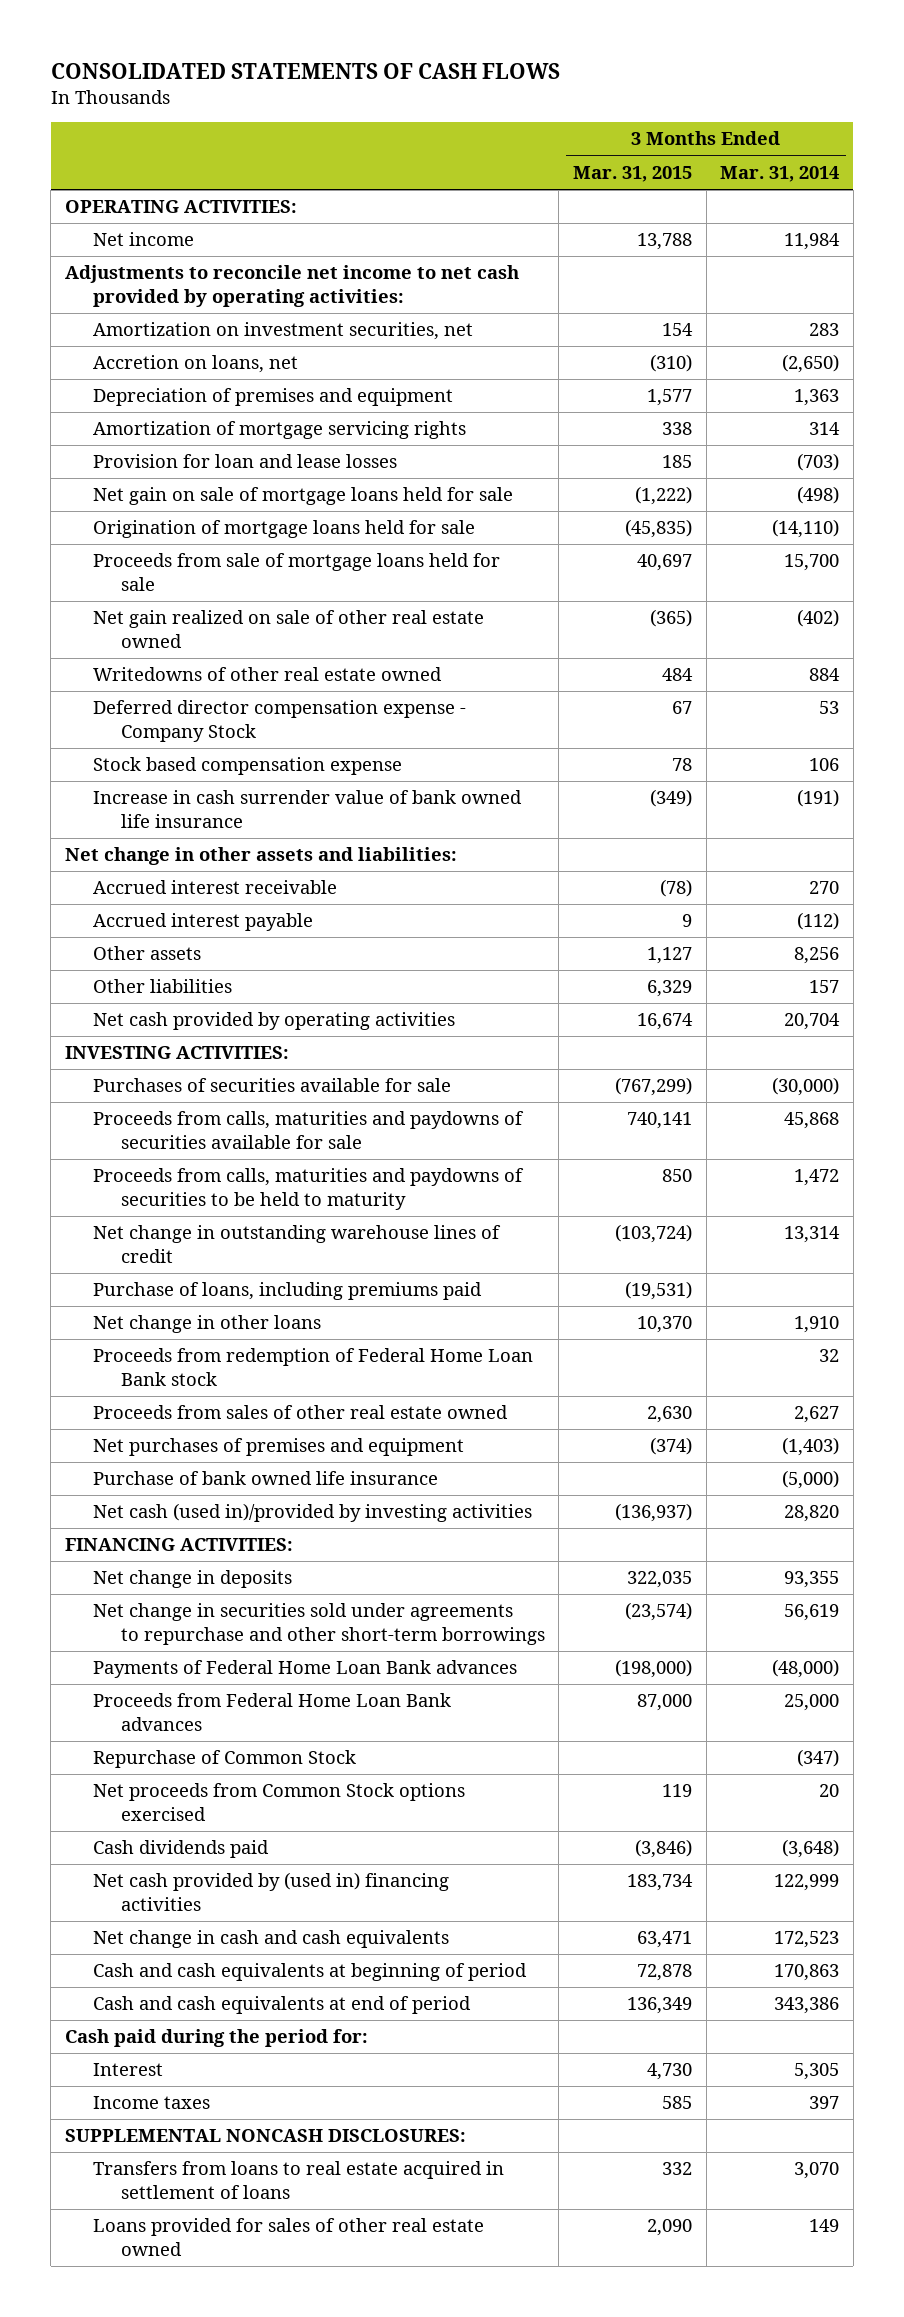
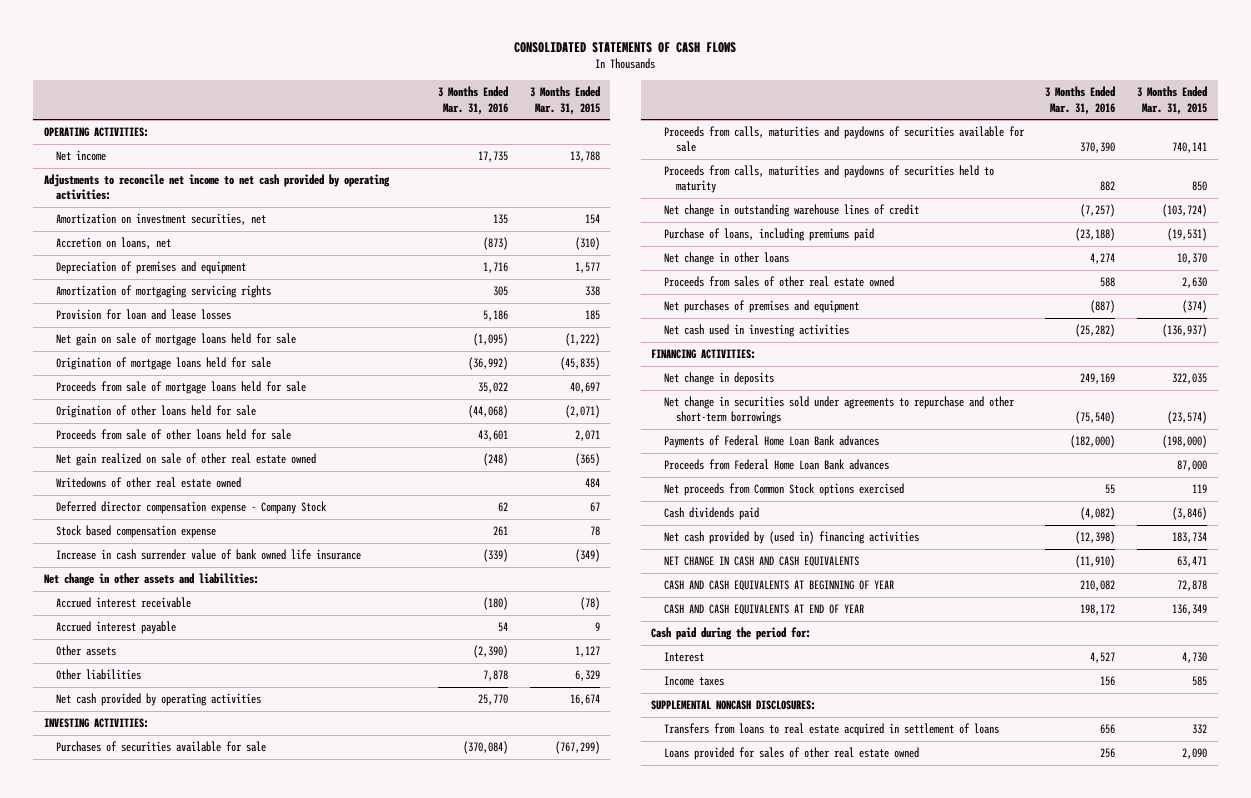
- | 3 Months Ended Mar. 31, 2015 | 3 Months Ended Mar. 31, 2014
+ | 3 Months Ended Mar. 31, 2016 | 3 Months Ended Mar. 31, 2015
- Amortization of mortgage servicing rights | 338 | 314
+ Amortization of mortgaging servicing rights | 305 | 338
+ Origination of other loans held for sale | (44,068) | (2,071)
+ Proceeds from sale of other loans held for sale | 43,601 | 2,071
- Proceeds from calls, maturities and paydowns of securities to be held to maturity | 850 | 1,472
+ Proceeds from calls, maturities and paydowns of securities held to maturity | 882 | 850
- Proceeds from redemption of Federal Home Loan Bank stock | | 32
- Purchase of bank owned life insurance | | (5,000)
- Net cash (used in)/provided by investing activities | (136,937) | 28,820
+ Net cash used in investing activities | (25,282) | (136,937)
- Repurchase of Common Stock | | (347)
- Net change in cash and cash equivalents | 63,471 | 172,523
- Cash and cash equivalents at beginning of period | 72,878 | 170,863
- Cash and cash equivalents at end of period | 136,349 | 343,386
+ NET CHANGE IN CASH AND CASH EQUIVALENTS | (11,910) | 63,471
+ CASH AND CASH EQUIVALENTS AT BEGINNING OF YEAR | 210,082 | 72,878
+ CASH AND CASH EQUIVALENTS AT END OF YEAR | 198,172 | 136,349

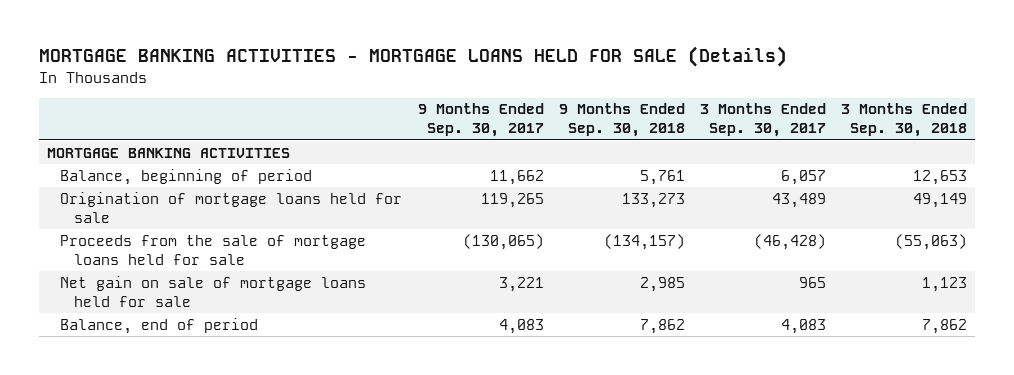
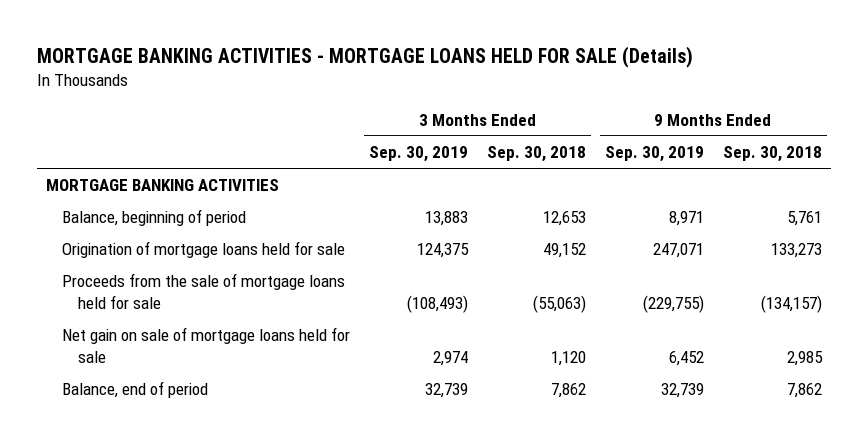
- | 9 Months Ended Sep. 30, 2017 | 9 Months Ended Sep. 30, 2018 | 3 Months Ended Sep. 30, 2017 | 3 Months Ended Sep. 30, 2018
+ | 3 Months Ended Sep. 30, 2019 | 3 Months Ended Sep. 30, 2018 | 9 Months Ended Sep. 30, 2019 | 9 Months Ended Sep. 30, 2018
- Origination of mortgage loans held for sale | 119,265 | 133,273 | 43,489 | 49,149
+ Origination of mortgage loans held for sale | 124,375 | 49,152 | 247,071 | 133,273
- Net gain on sale of mortgage loans held for sale | 3,221 | 2,985 | 965 | 1,123
+ Net gain on sale of mortgage loans held for sale | 2,974 | 1,120 | 6,452 | 2,985

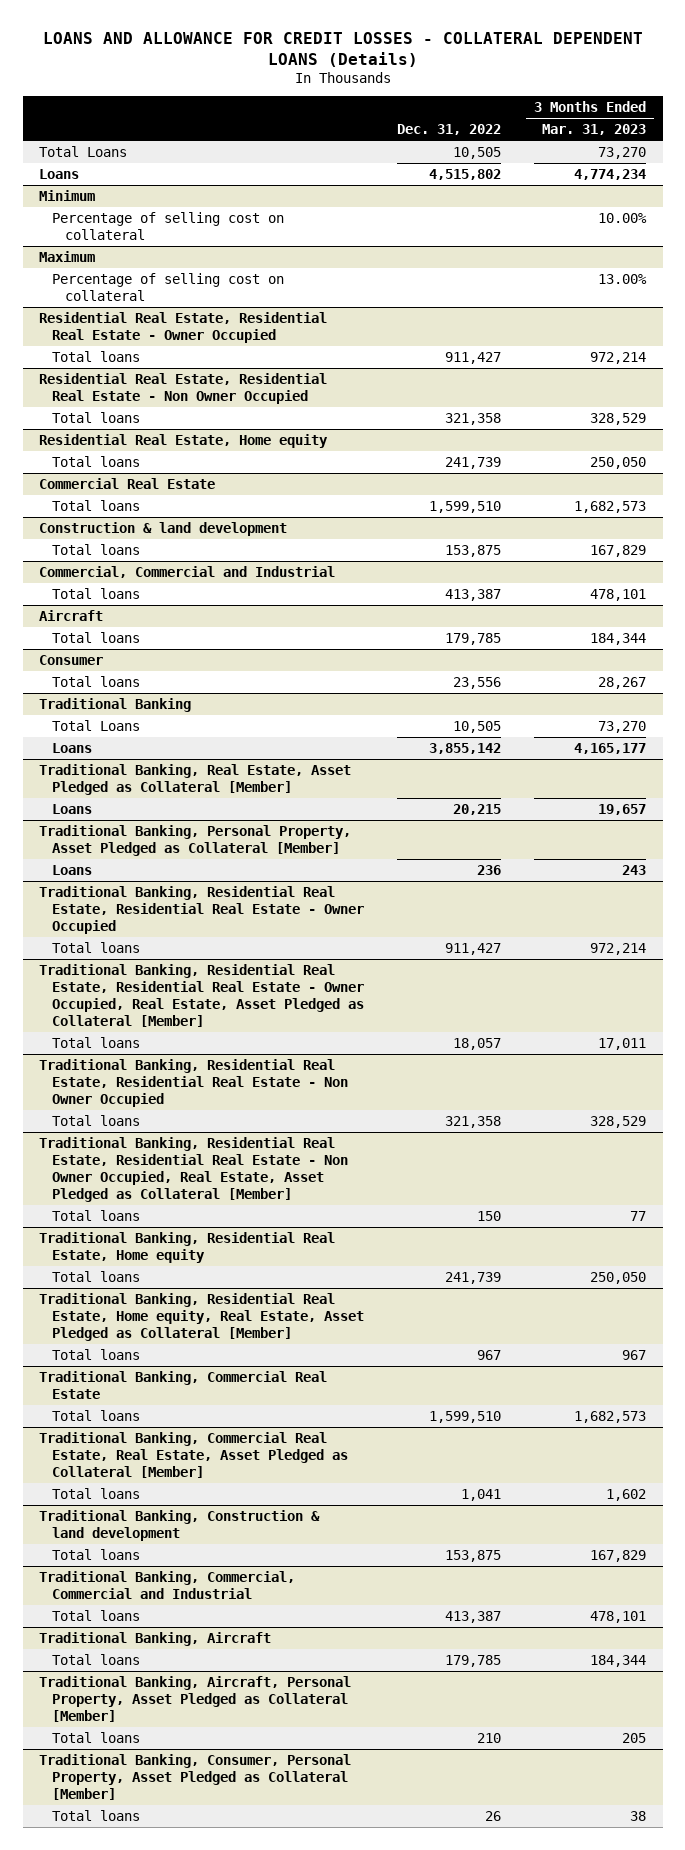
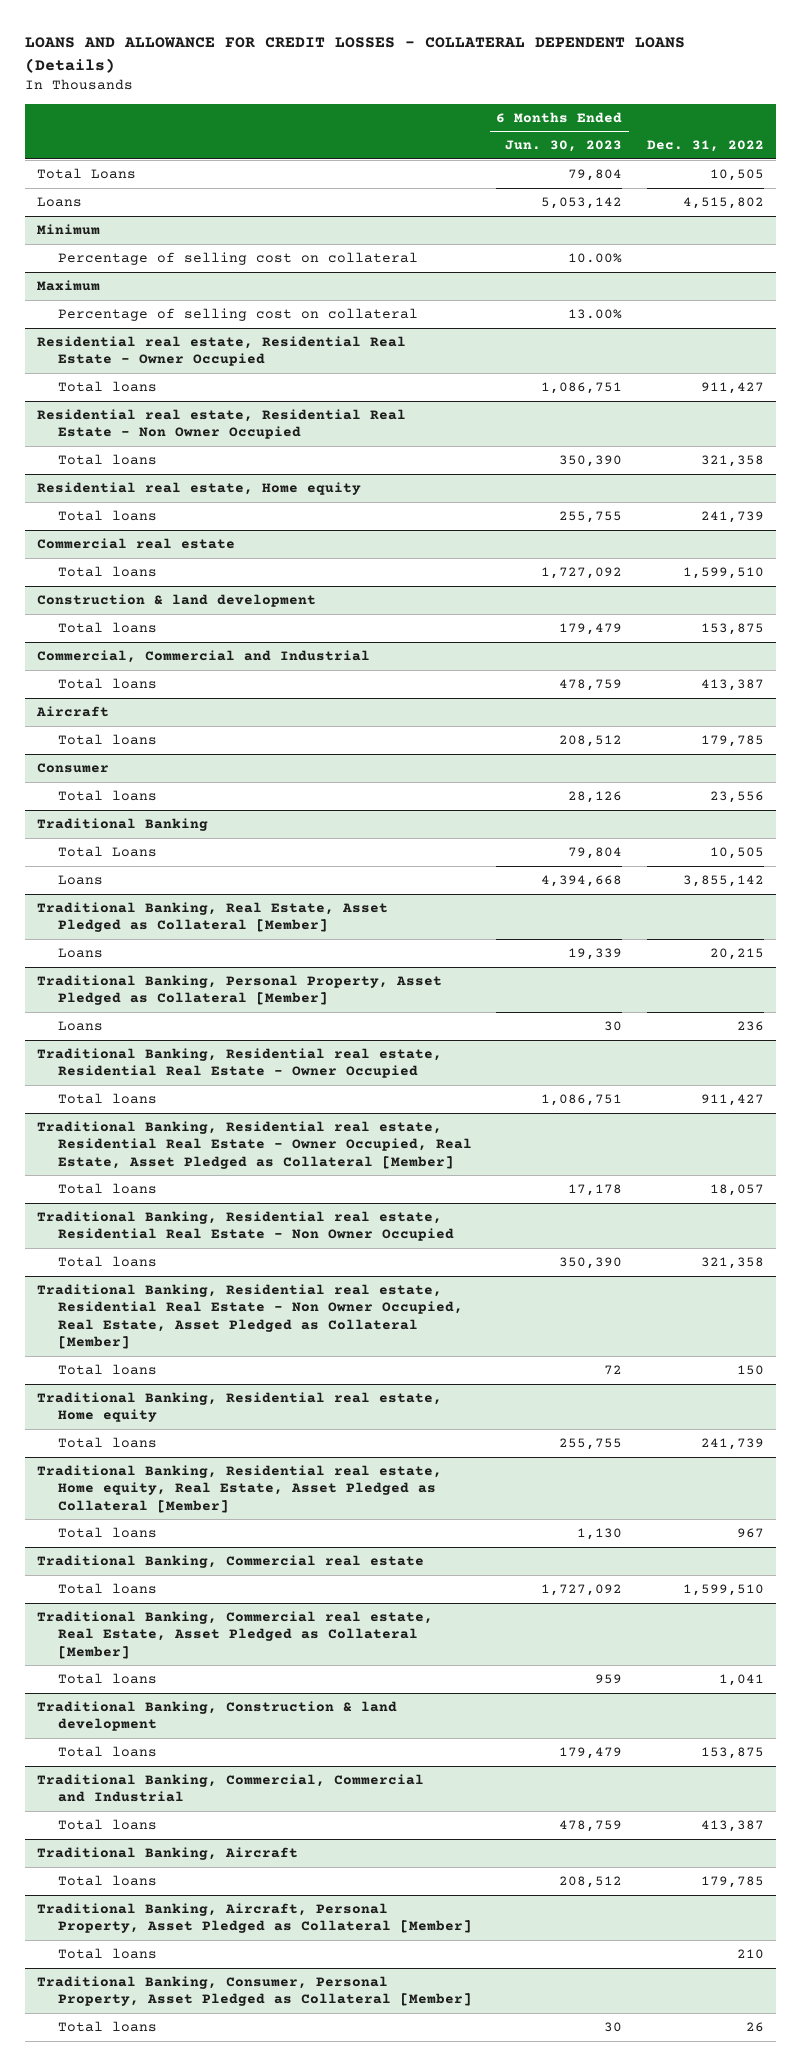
- | Dec. 31, 2022 | 3 Months Ended Mar. 31, 2023
+ | 6 Months Ended Jun. 30, 2023 | Dec. 31, 2022
- Residential Real Estate, Residential Real Estate - Owner Occupied
+ Residential real estate, Residential Real Estate - Owner Occupied
- Residential Real Estate, Residential Real Estate - Non Owner Occupied
+ Residential real estate, Residential Real Estate - Non Owner Occupied
- Residential Real Estate, Home equity
+ Residential real estate, Home equity
- Commercial Real Estate
+ Commercial real estate
- Traditional Banking, Residential Real Estate, Residential Real Estate - Owner Occupied
+ Traditional Banking, Residential real estate, Residential Real Estate - Owner Occupied
- Traditional Banking, Residential Real Estate, Residential Real Estate - Owner Occupied, Real Estate, Asset Pledged as Collateral [Member]
+ Traditional Banking, Residential real estate, Residential Real Estate - Owner Occupied, Real Estate, Asset Pledged as Collateral [Member]
- Traditional Banking, Residential Real Estate, Residential Real Estate - Non Owner Occupied
+ Traditional Banking, Residential real estate, Residential Real Estate - Non Owner Occupied
- Traditional Banking, Residential Real Estate, Residential Real Estate - Non Owner Occupied, Real Estate, Asset Pledged as Collateral [Member]
+ Traditional Banking, Residential real estate, Residential Real Estate - Non Owner Occupied, Real Estate, Asset Pledged as Collateral [Member]
- Traditional Banking, Residential Real Estate, Home equity
+ Traditional Banking, Residential real estate, Home equity
- Traditional Banking, Residential Real Estate, Home equity, Real Estate, Asset Pledged as Collateral [Member]
+ Traditional Banking, Residential real estate, Home equity, Real Estate, Asset Pledged as Collateral [Member]
- Traditional Banking, Commercial Real Estate
+ Traditional Banking, Commercial real estate
- Traditional Banking, Commercial Real Estate, Real Estate, Asset Pledged as Collateral [Member]
+ Traditional Banking, Commercial real estate, Real Estate, Asset Pledged as Collateral [Member]

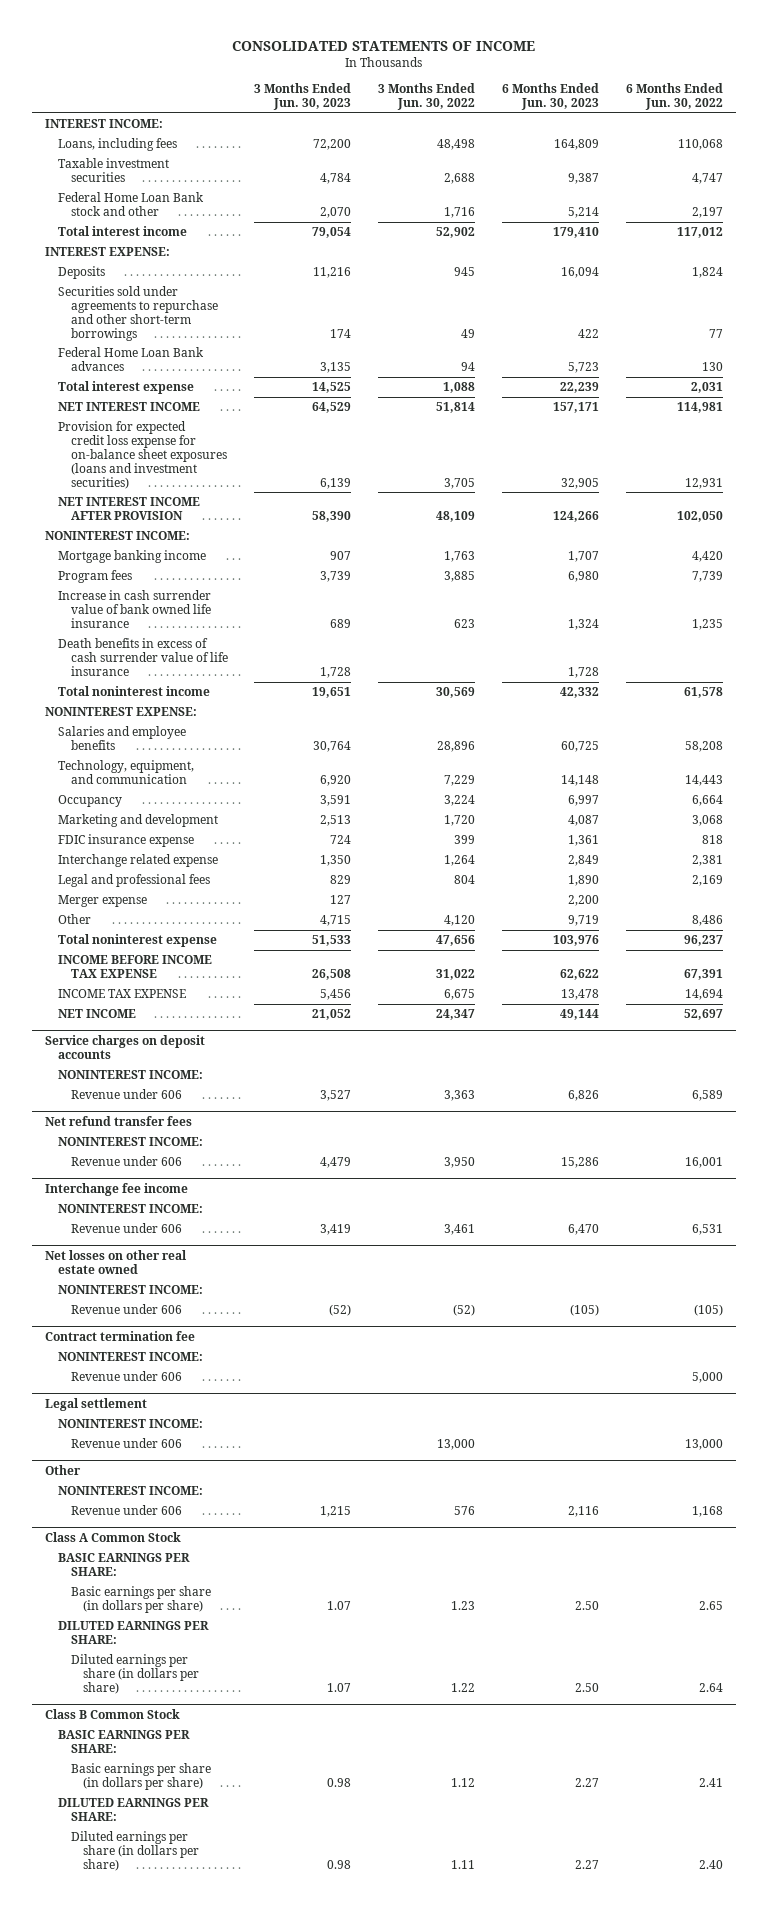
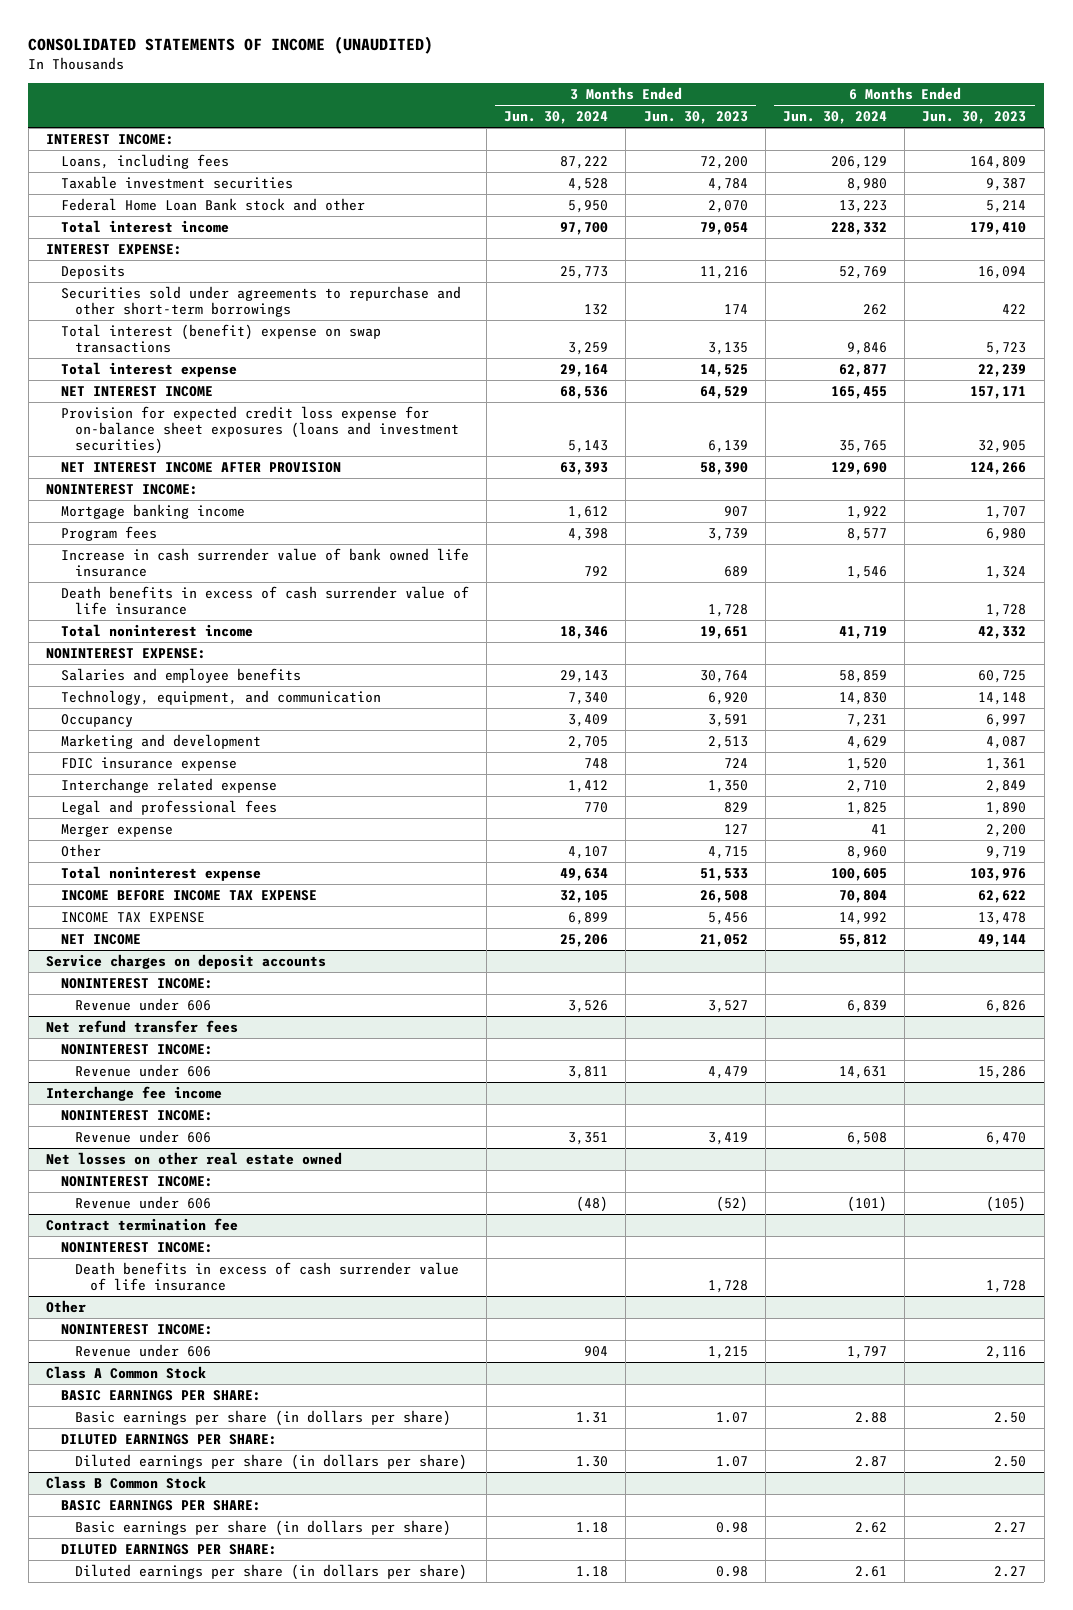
- CONSOLIDATED STATEMENTS OF INCOME
+ CONSOLIDATED STATEMENTS OF INCOME (UNAUDITED)
- | 3 Months Ended Jun. 30, 2023 | 3 Months Ended Jun. 30, 2022 | 6 Months Ended Jun. 30, 2023 | 6 Months Ended Jun. 30, 2022
+ | 3 Months Ended Jun. 30, 2024 | 3 Months Ended Jun. 30, 2023 | 6 Months Ended Jun. 30, 2024 | 6 Months Ended Jun. 30, 2023
- Federal Home Loan Bank advances | 3,135 | 94 | 5,723 | 130
+ Total interest (benefit) expense on swap transactions | 3,259 | 3,135 | 9,846 | 5,723
@ Contract termination fee
- Revenue under 606 | | | | 5,000
- Legal settlement
- NONINTEREST INCOME:
- Revenue under 606 | | 13,000 | | 13,000
@ Contract termination fee
+ Death benefits in excess of cash surrender value of life insurance | | 1,728 | | 1,728

